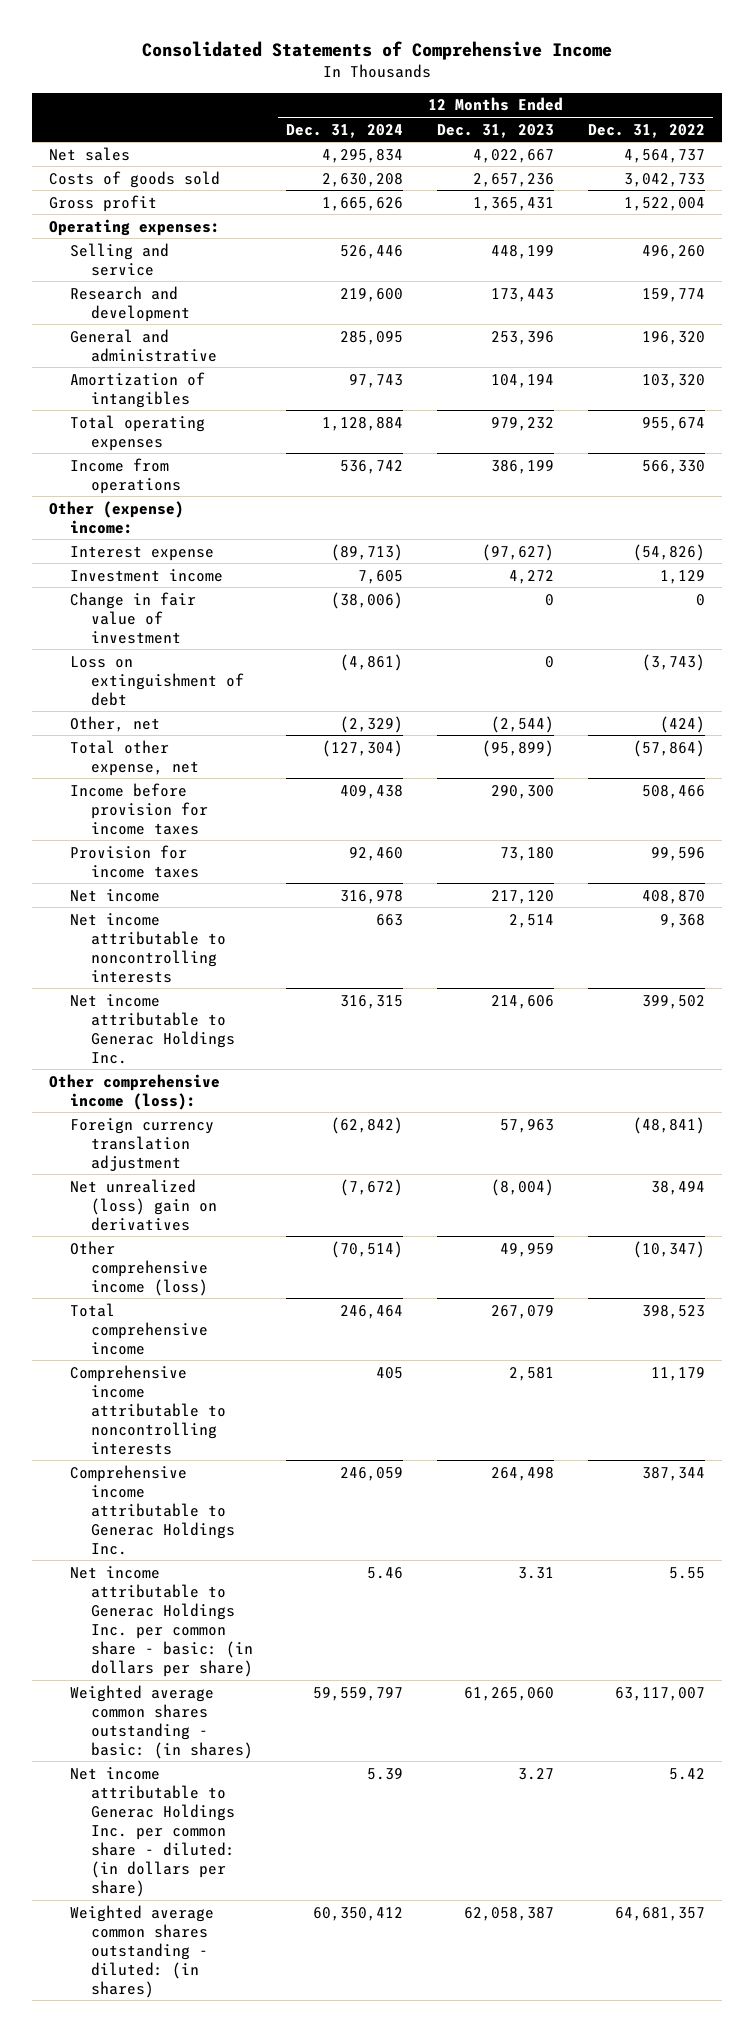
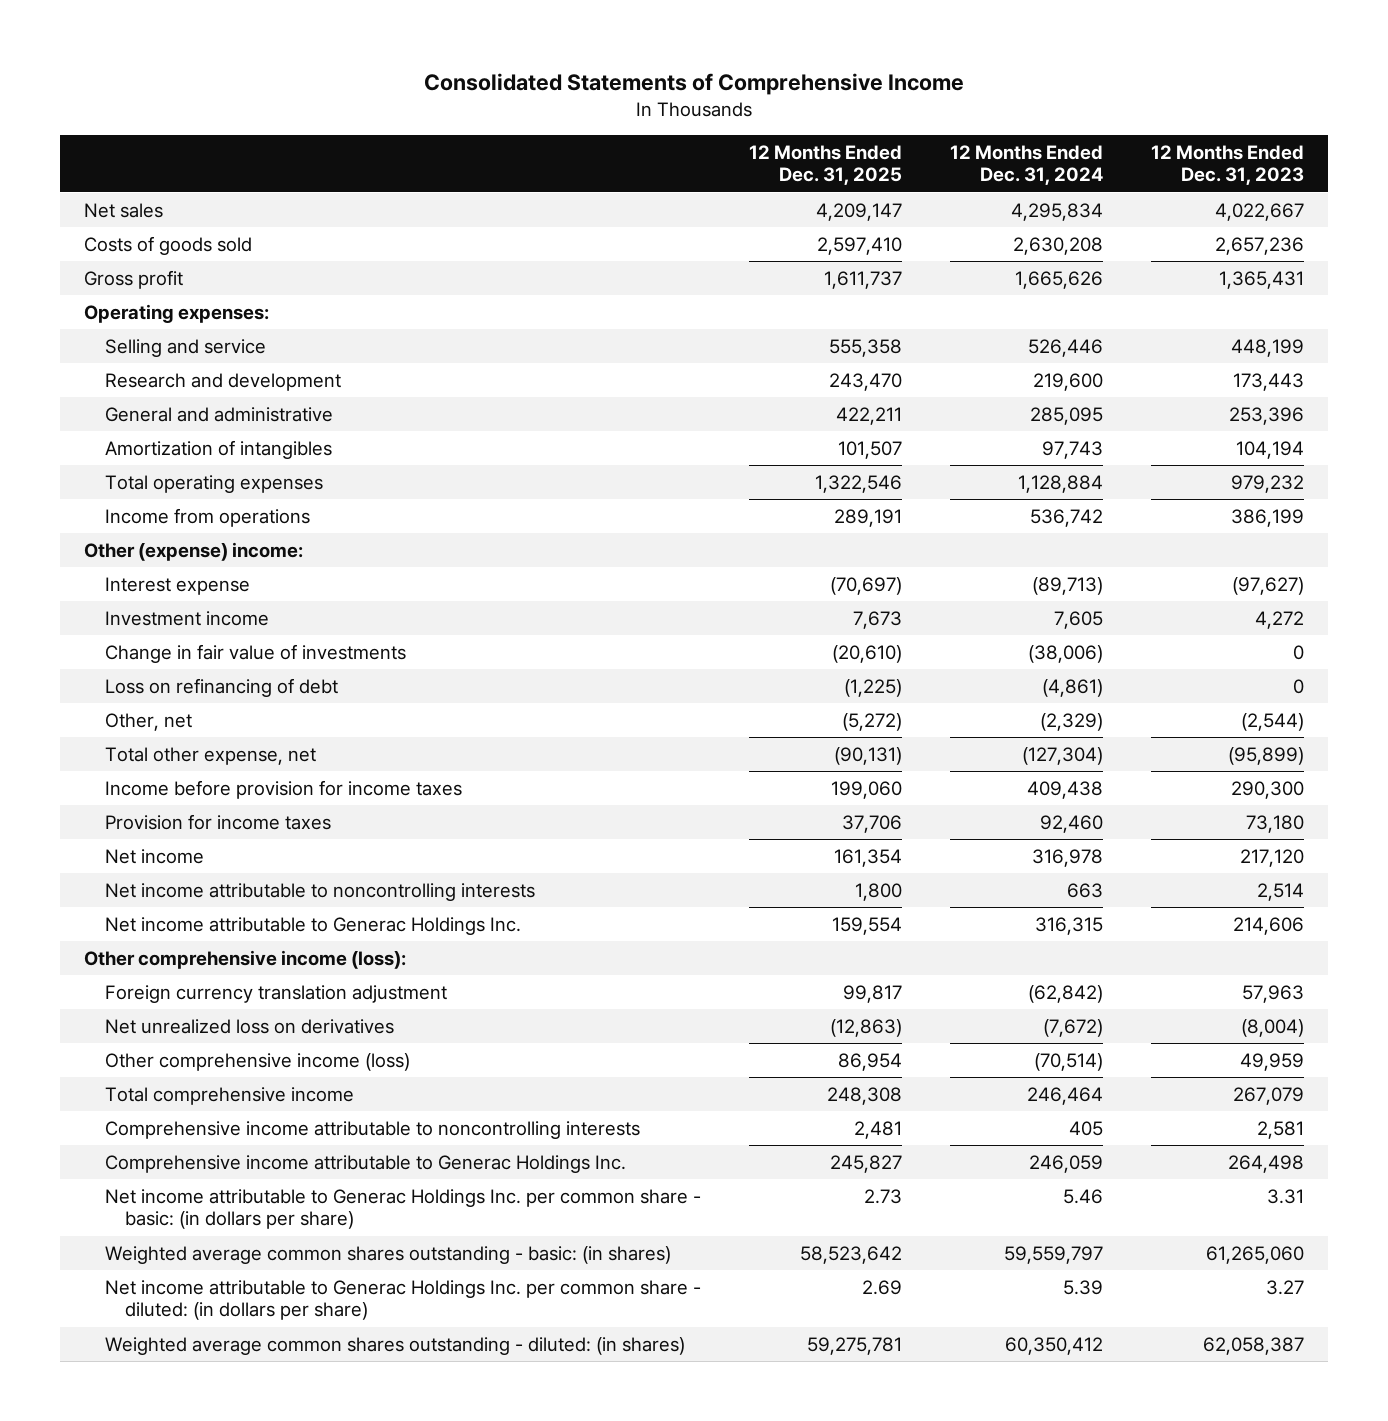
- | 12 Months Ended Dec. 31, 2024 | 12 Months Ended Dec. 31, 2023 | 12 Months Ended Dec. 31, 2022
+ | 12 Months Ended Dec. 31, 2025 | 12 Months Ended Dec. 31, 2024 | 12 Months Ended Dec. 31, 2023
- Change in fair value of investment | (38,006) | 0 | 0
- Loss on extinguishment of debt | (4,861) | 0 | (3,743)
+ Change in fair value of investments | (20,610) | (38,006) | 0
+ Loss on refinancing of debt | (1,225) | (4,861) | 0
- Net unrealized (loss) gain on derivatives | (7,672) | (8,004) | 38,494
+ Net unrealized loss on derivatives | (12,863) | (7,672) | (8,004)

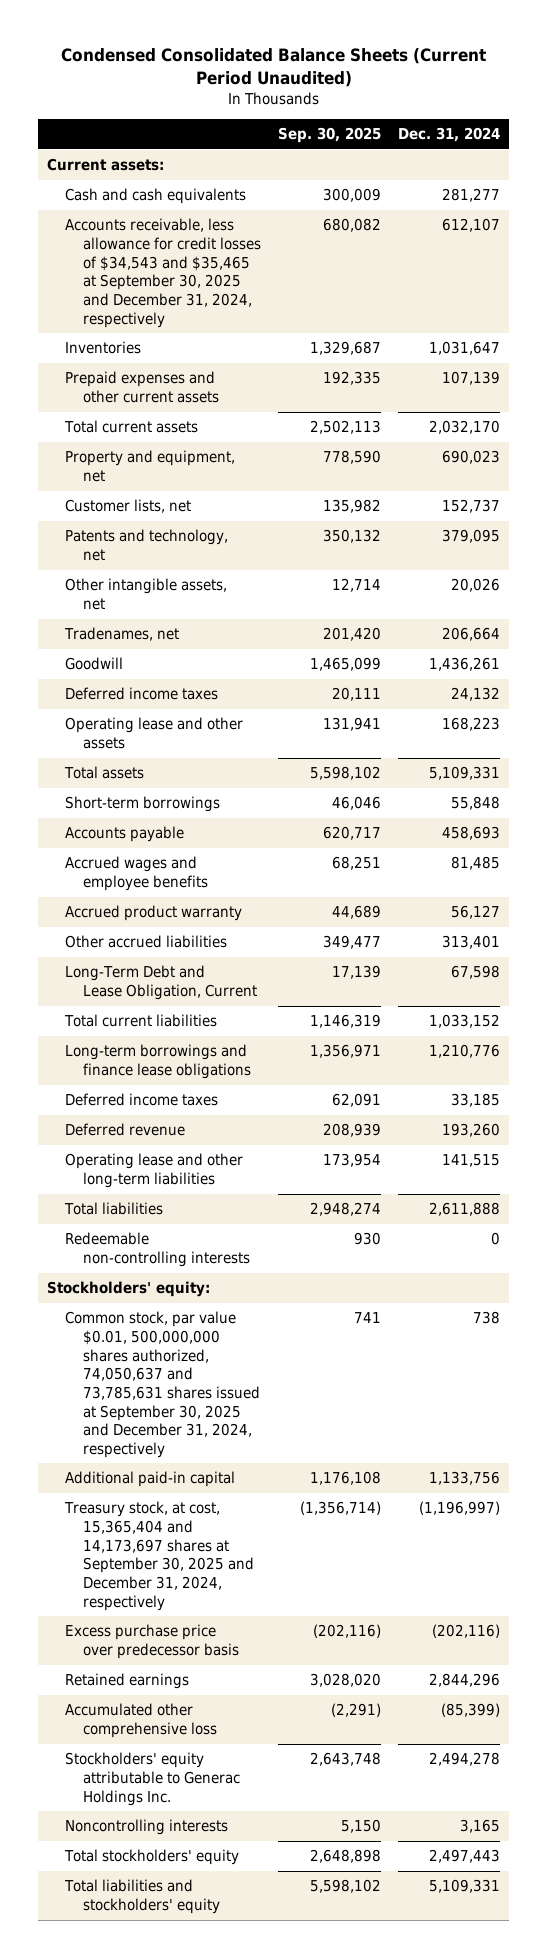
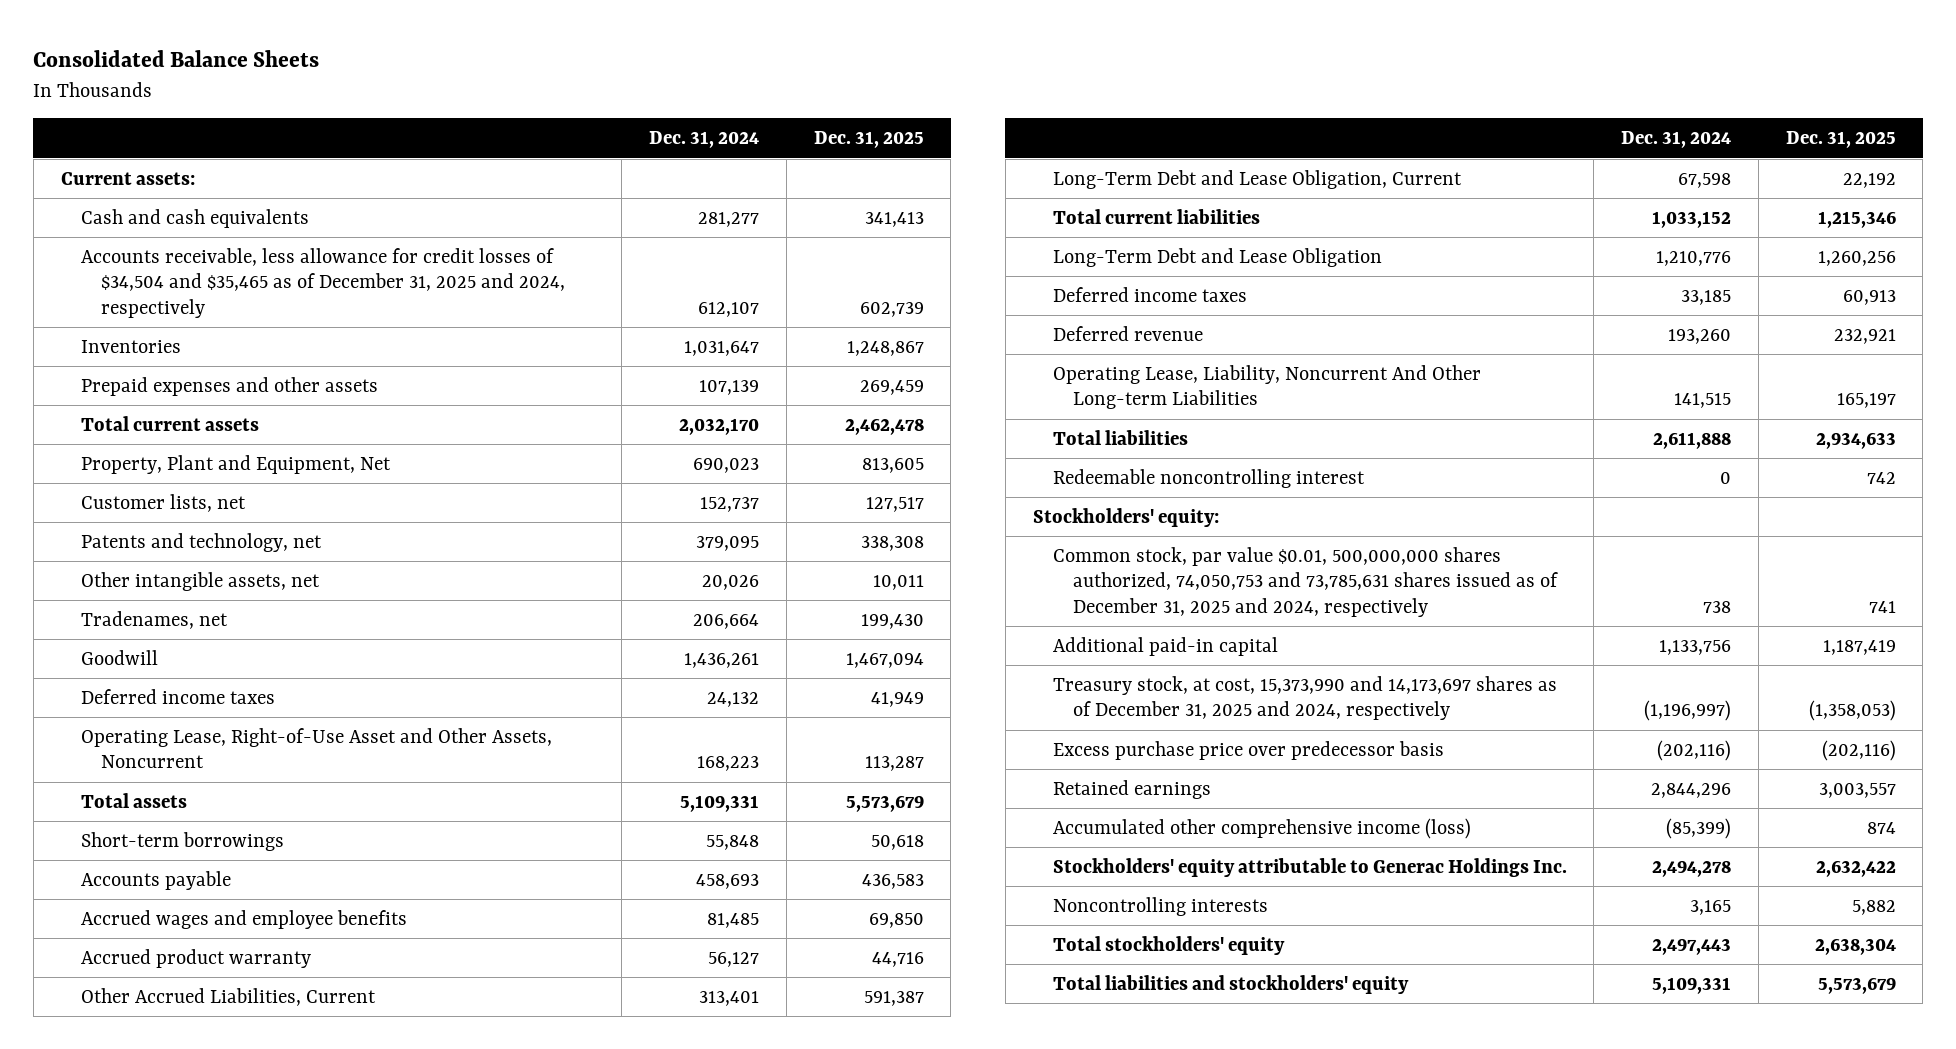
- Condensed Consolidated Balance Sheets (Current Period Unaudited)
+ Consolidated Balance Sheets
- | Sep. 30, 2025 | Dec. 31, 2024
+ | Dec. 31, 2024 | Dec. 31, 2025
- Accounts receivable, less allowance for credit losses of $34,543 and $35,465 at September 30, 2025 and December 31, 2024, respectively | 680,082 | 612,107
+ Accounts receivable, less allowance for credit losses of $34,504 and $35,465 as of December 31, 2025 and 2024, respectively | 612,107 | 602,739
- Prepaid expenses and other current assets | 192,335 | 107,139
+ Prepaid expenses and other assets | 107,139 | 269,459
- Property and equipment, net | 778,590 | 690,023
+ Property, Plant and Equipment, Net | 690,023 | 813,605
- Operating lease and other assets | 131,941 | 168,223
+ Operating Lease, Right-of-Use Asset and Other Assets, Noncurrent | 168,223 | 113,287
- Other accrued liabilities | 349,477 | 313,401
+ Other Accrued Liabilities, Current | 313,401 | 591,387
- Long-term borrowings and finance lease obligations | 1,356,971 | 1,210,776
+ Long-Term Debt and Lease Obligation | 1,210,776 | 1,260,256
- Operating lease and other long-term liabilities | 173,954 | 141,515
+ Operating Lease, Liability, Noncurrent And Other Long-term Liabilities | 141,515 | 165,197
- Redeemable non-controlling interests | 930 | 0
+ Redeemable noncontrolling interest | 0 | 742
- Common stock, par value $0.01, 500,000,000 shares authorized, 74,050,637 and 73,785,631 shares issued at September 30, 2025 and December 31, 2024, respectively | 741 | 738
+ Common stock, par value $0.01, 500,000,000 shares authorized, 74,050,753 and 73,785,631 shares issued as of December 31, 2025 and 2024, respectively | 738 | 741
- Treasury stock, at cost, 15,365,404 and 14,173,697 shares at September 30, 2025 and December 31, 2024, respectively | (1,356,714) | (1,196,997)
+ Treasury stock, at cost, 15,373,990 and 14,173,697 shares as of December 31, 2025 and 2024, respectively | (1,196,997) | (1,358,053)
- Accumulated other comprehensive loss | (2,291) | (85,399)
+ Accumulated other comprehensive income (loss) | (85,399) | 874

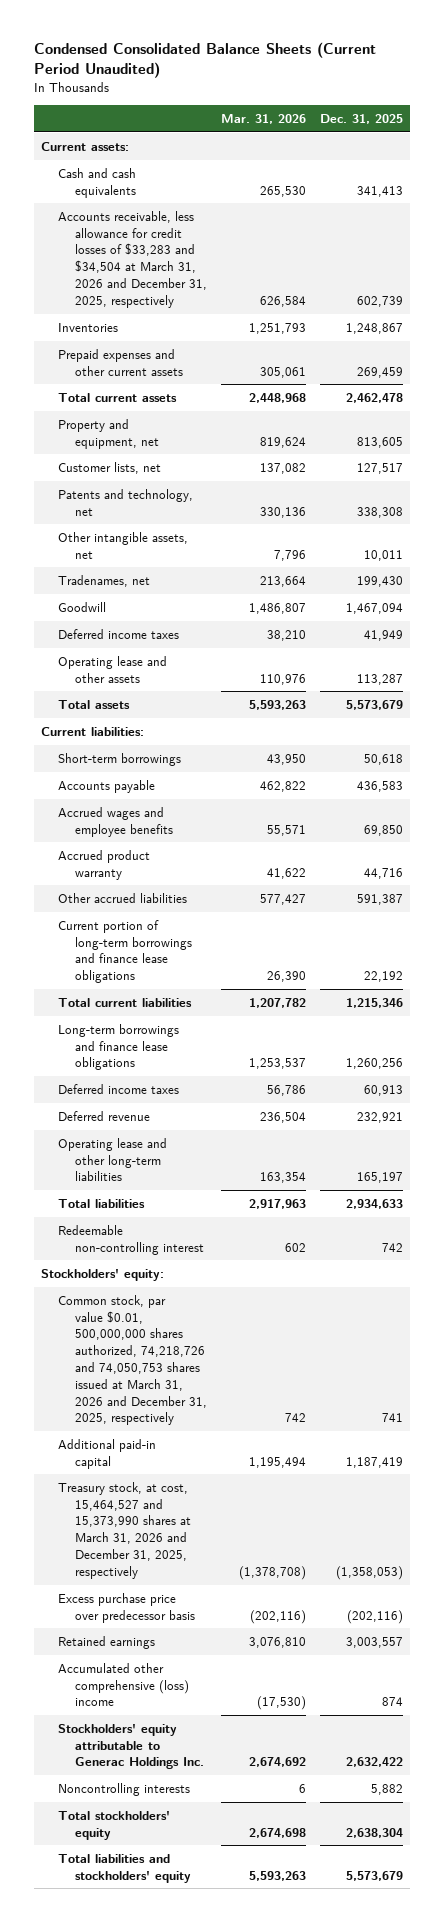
- Consolidated Balance Sheets
+ Condensed Consolidated Balance Sheets (Current Period Unaudited)
- | Dec. 31, 2024 | Dec. 31, 2025
+ | Mar. 31, 2026 | Dec. 31, 2025
- Accounts receivable, less allowance for credit losses of $34,504 and $35,465 as of December 31, 2025 and 2024, respectively | 612,107 | 602,739
+ Accounts receivable, less allowance for credit losses of $33,283 and $34,504 at March 31, 2026 and December 31, 2025, respectively | 626,584 | 602,739
- Prepaid expenses and other assets | 107,139 | 269,459
+ Prepaid expenses and other current assets | 305,061 | 269,459
- Property, Plant and Equipment, Net | 690,023 | 813,605
+ Property and equipment, net | 819,624 | 813,605
- Operating Lease, Right-of-Use Asset and Other Assets, Noncurrent | 168,223 | 113,287
+ Operating lease and other assets | 110,976 | 113,287
+ Current liabilities:
- Other Accrued Liabilities, Current | 313,401 | 591,387
- Long-Term Debt and Lease Obligation, Current | 67,598 | 22,192
+ Other accrued liabilities | 577,427 | 591,387
+ Current portion of long-term borrowings and finance lease obligations | 26,390 | 22,192
- Long-Term Debt and Lease Obligation | 1,210,776 | 1,260,256
+ Long-term borrowings and finance lease obligations | 1,253,537 | 1,260,256
- Operating Lease, Liability, Noncurrent And Other Long-term Liabilities | 141,515 | 165,197
+ Operating lease and other long-term liabilities | 163,354 | 165,197
- Redeemable noncontrolling interest | 0 | 742
+ Redeemable non-controlling interest | 602 | 742
- Common stock, par value $0.01, 500,000,000 shares authorized, 74,050,753 and 73,785,631 shares issued as of December 31, 2025 and 2024, respectively | 738 | 741
+ Common stock, par value $0.01, 500,000,000 shares authorized, 74,218,726 and 74,050,753 shares issued at March 31, 2026 and December 31, 2025, respectively | 742 | 741
- Treasury stock, at cost, 15,373,990 and 14,173,697 shares as of December 31, 2025 and 2024, respectively | (1,196,997) | (1,358,053)
+ Treasury stock, at cost, 15,464,527 and 15,373,990 shares at March 31, 2026 and December 31, 2025, respectively | (1,378,708) | (1,358,053)
- Accumulated other comprehensive income (loss) | (85,399) | 874
+ Accumulated other comprehensive (loss) income | (17,530) | 874

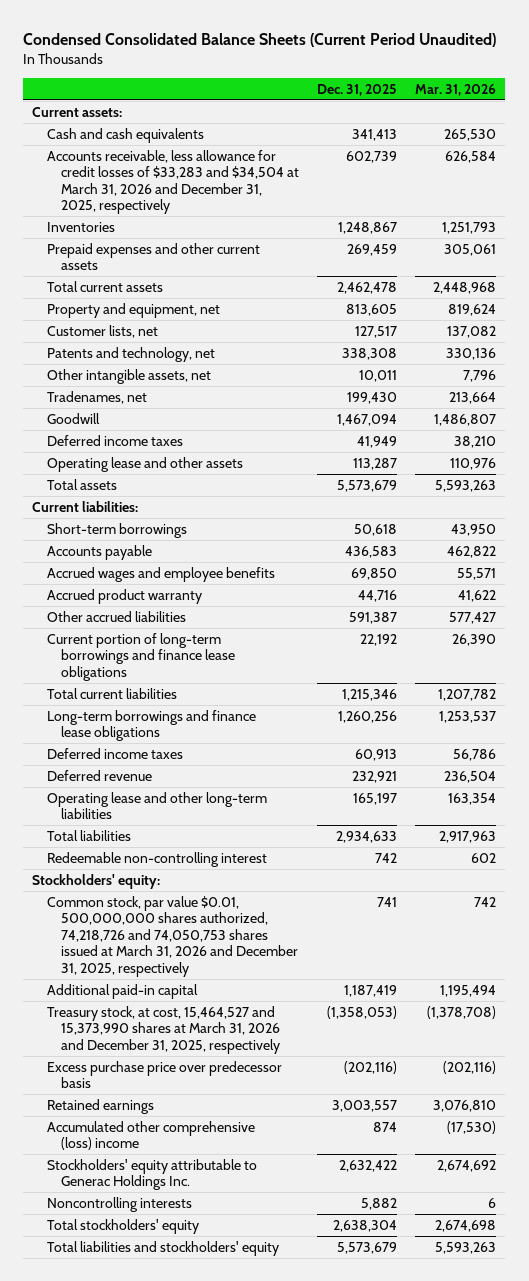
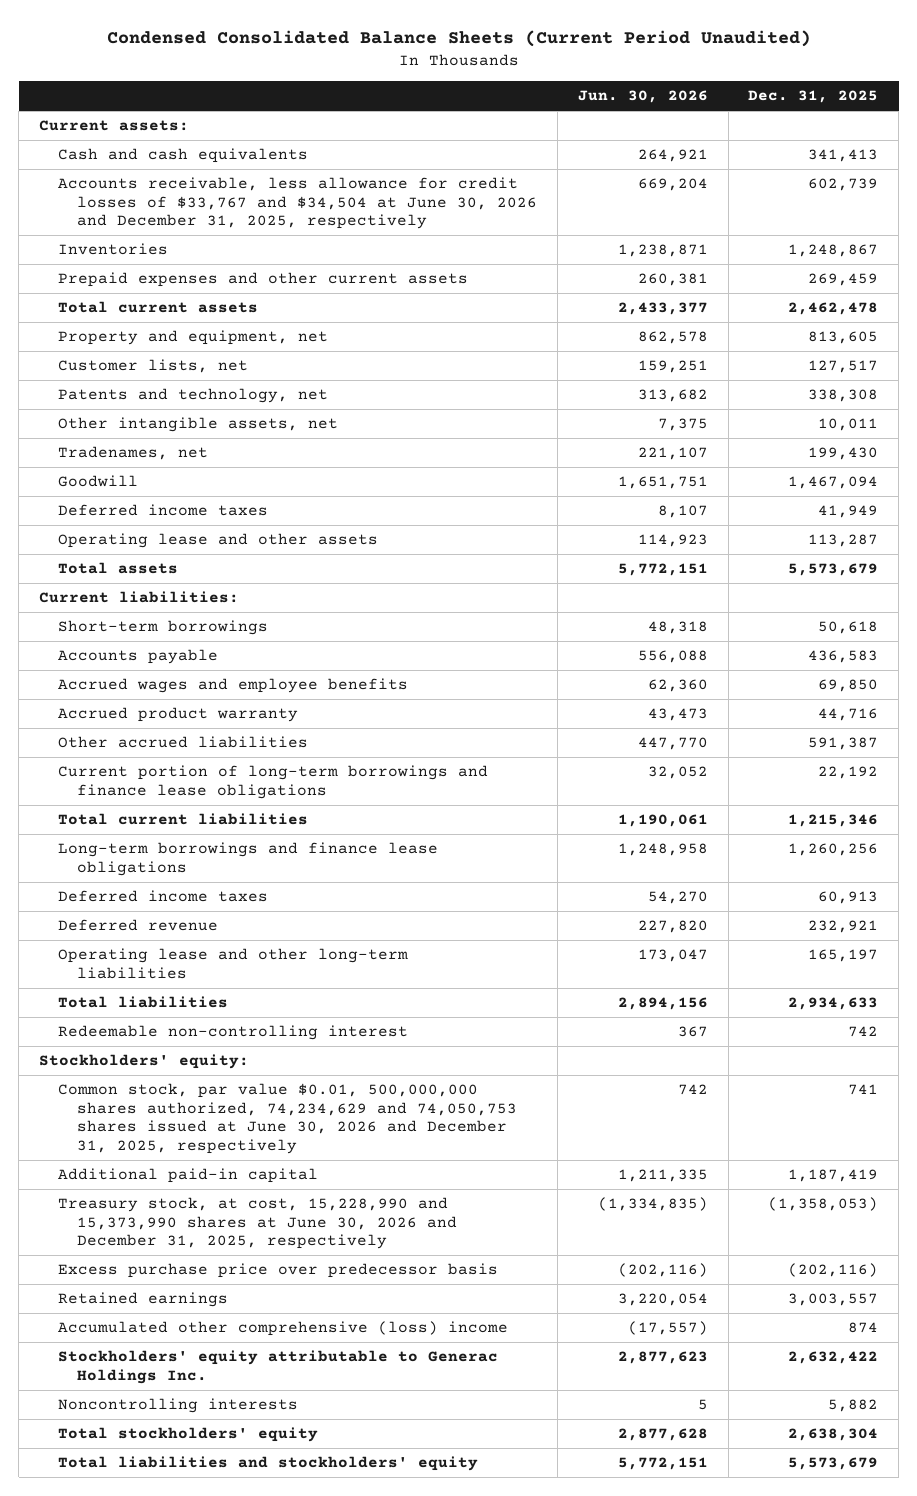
- | Dec. 31, 2025 | Mar. 31, 2026
+ | Jun. 30, 2026 | Dec. 31, 2025
- Accounts receivable, less allowance for credit losses of $33,283 and $34,504 at March 31, 2026 and December 31, 2025, respectively | 602,739 | 626,584
+ Accounts receivable, less allowance for credit losses of $33,767 and $34,504 at June 30, 2026 and December 31, 2025, respectively | 669,204 | 602,739
- Common stock, par value $0.01, 500,000,000 shares authorized, 74,218,726 and 74,050,753 shares issued at March 31, 2026 and December 31, 2025, respectively | 741 | 742
+ Common stock, par value $0.01, 500,000,000 shares authorized, 74,234,629 and 74,050,753 shares issued at June 30, 2026 and December 31, 2025, respectively | 742 | 741
- Treasury stock, at cost, 15,464,527 and 15,373,990 shares at March 31, 2026 and December 31, 2025, respectively | (1,358,053) | (1,378,708)
+ Treasury stock, at cost, 15,228,990 and 15,373,990 shares at June 30, 2026 and December 31, 2025, respectively | (1,334,835) | (1,358,053)

